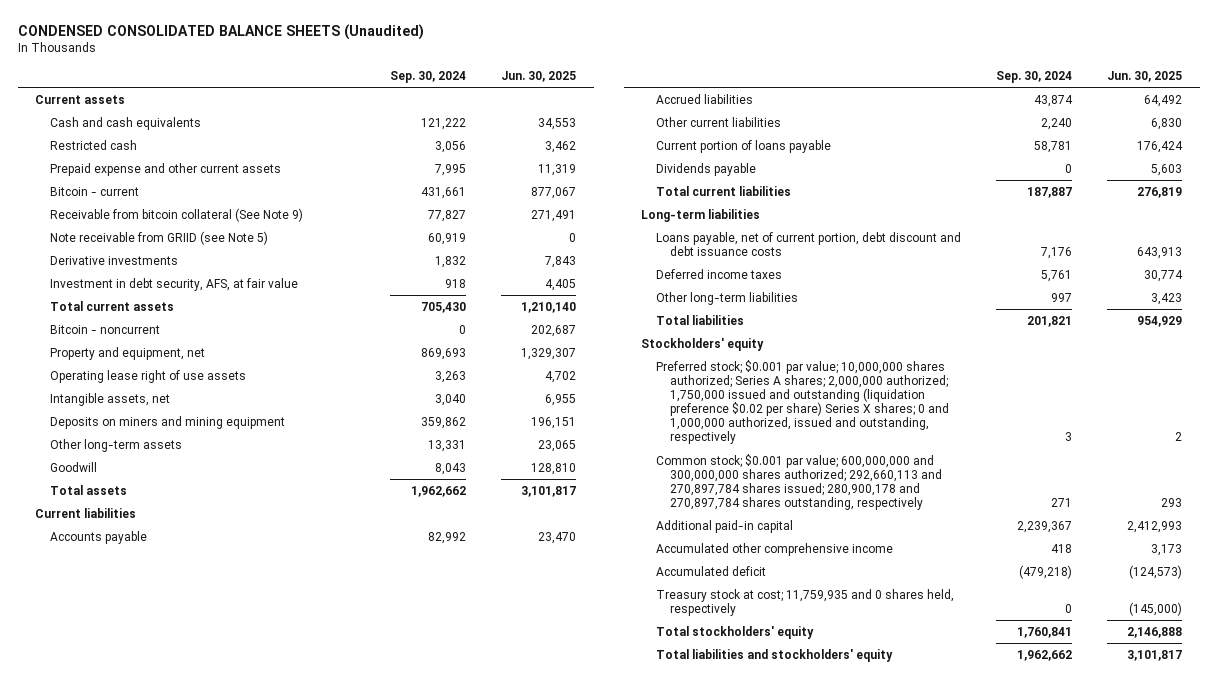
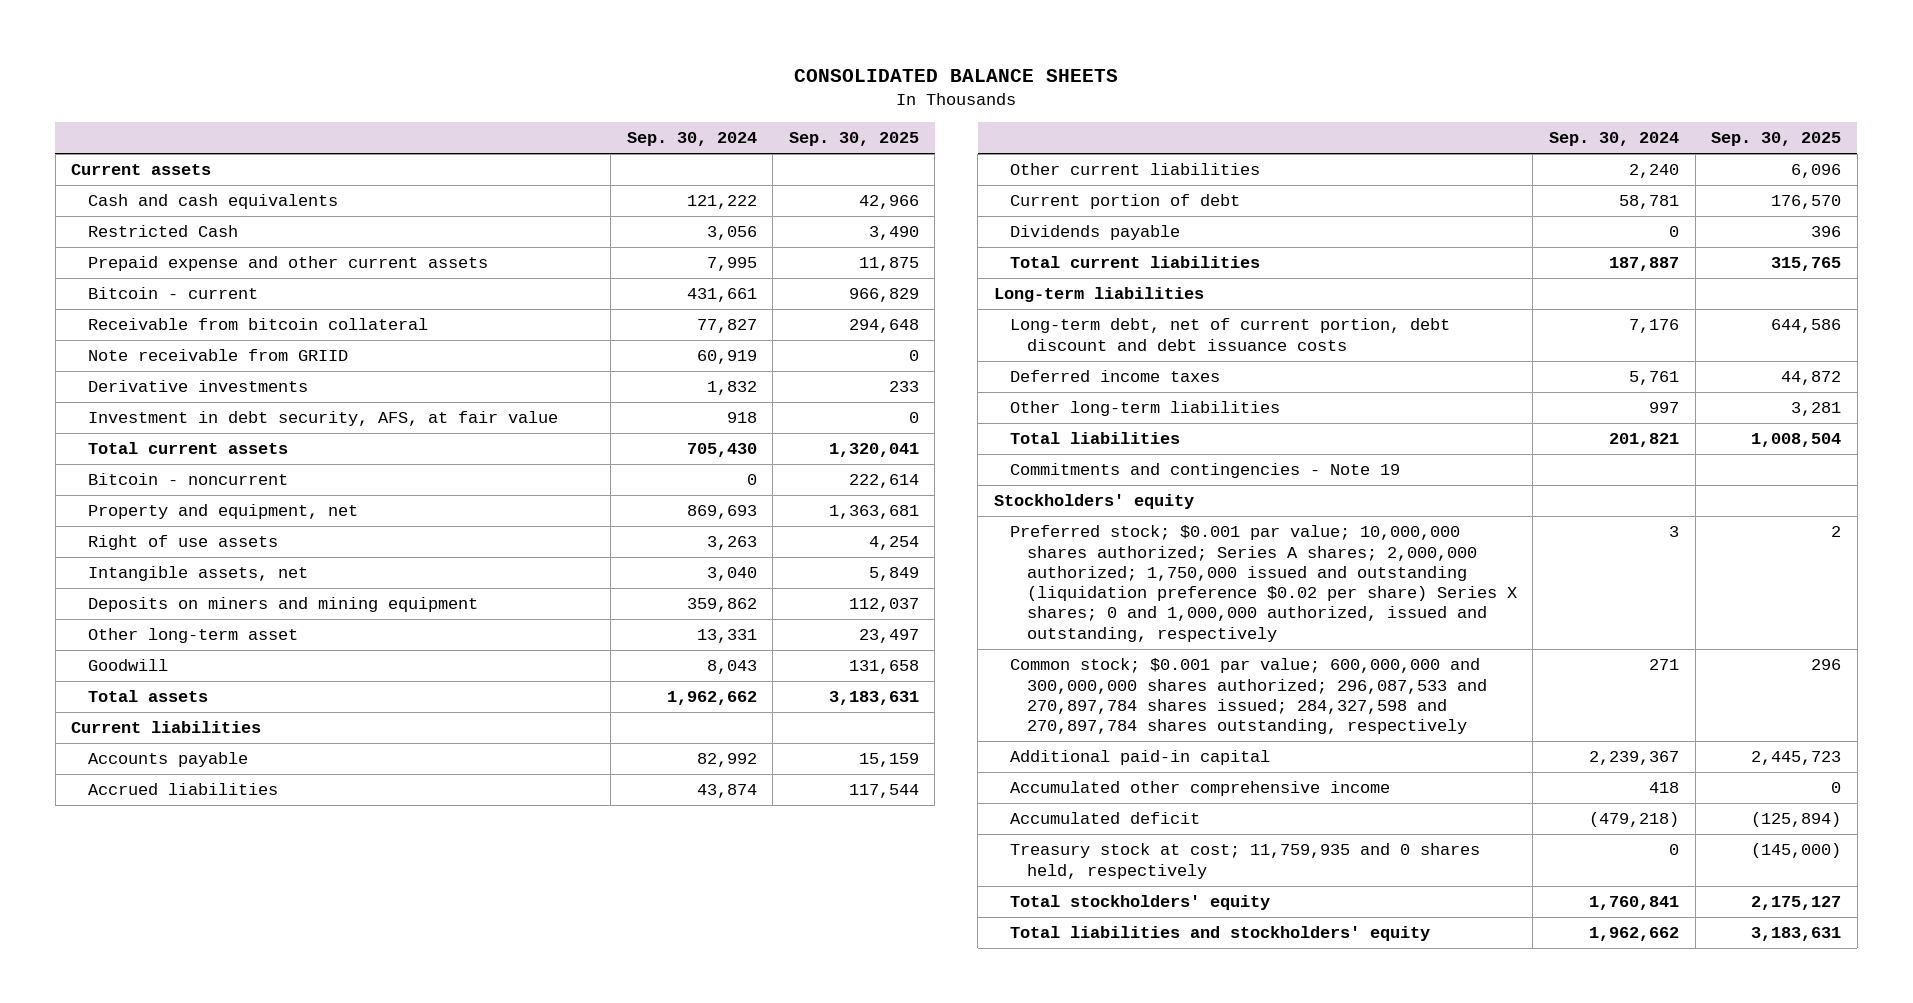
- CONDENSED CONSOLIDATED BALANCE SHEETS (Unaudited)
+ CONSOLIDATED BALANCE SHEETS
- | Sep. 30, 2024 | Jun. 30, 2025
+ | Sep. 30, 2024 | Sep. 30, 2025
- Restricted cash | 3,056 | 3,462
+ Restricted Cash | 3,056 | 3,490
- Receivable from bitcoin collateral (See Note 9) | 77,827 | 271,491
- Note receivable from GRIID (see Note 5) | 60,919 | 0
+ Receivable from bitcoin collateral | 77,827 | 294,648
+ Note receivable from GRIID | 60,919 | 0
- Operating lease right of use assets | 3,263 | 4,702
+ Right of use assets | 3,263 | 4,254
- Other long-term assets | 13,331 | 23,065
+ Other long-term asset | 13,331 | 23,497
- Current portion of loans payable | 58,781 | 176,424
+ Current portion of debt | 58,781 | 176,570
- Loans payable, net of current portion, debt discount and debt issuance costs | 7,176 | 643,913
+ Long-term debt, net of current portion, debt discount and debt issuance costs | 7,176 | 644,586
+ Commitments and contingencies - Note 19
- Common stock; $0.001 par value; 600,000,000 and 300,000,000 shares authorized; 292,660,113 and 270,897,784 shares issued; 280,900,178 and 270,897,784 shares outstanding, respectively | 271 | 293
+ Common stock; $0.001 par value; 600,000,000 and 300,000,000 shares authorized; 296,087,533 and 270,897,784 shares issued; 284,327,598 and 270,897,784 shares outstanding, respectively | 271 | 296

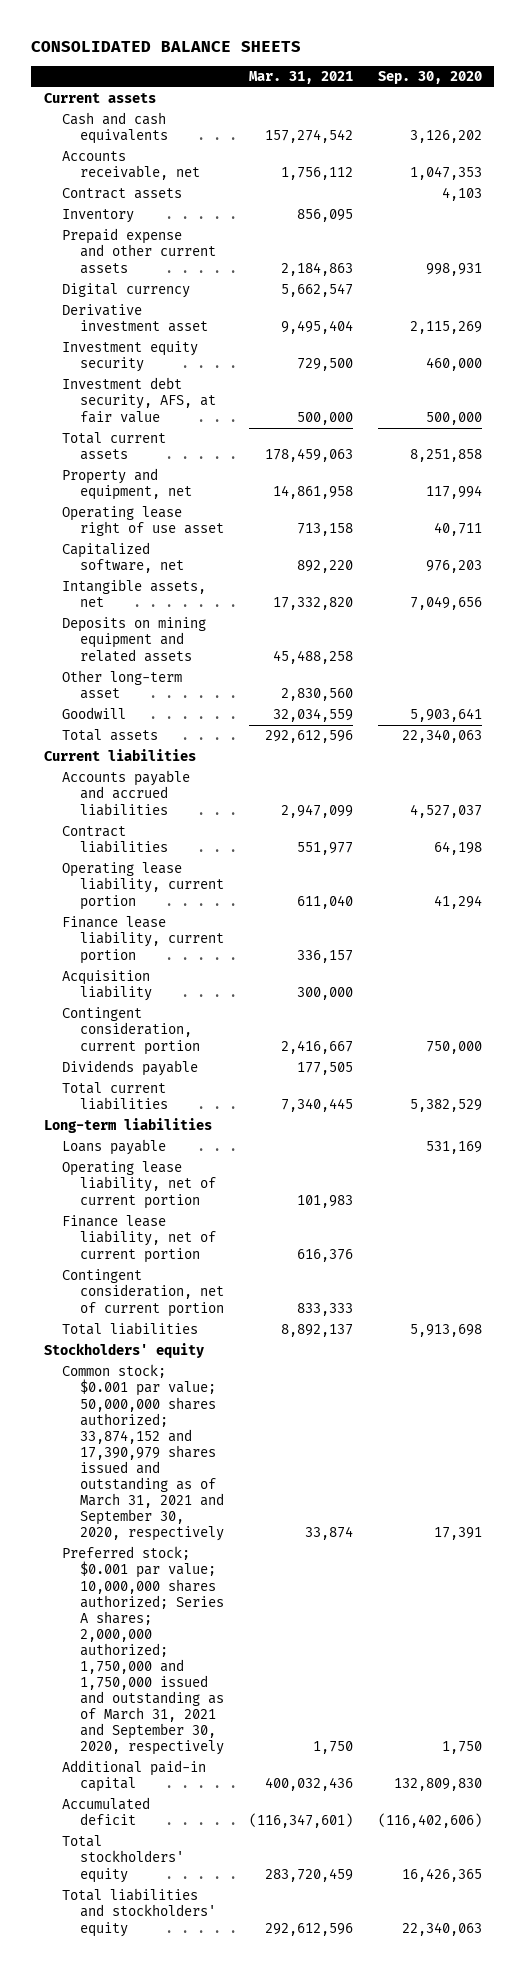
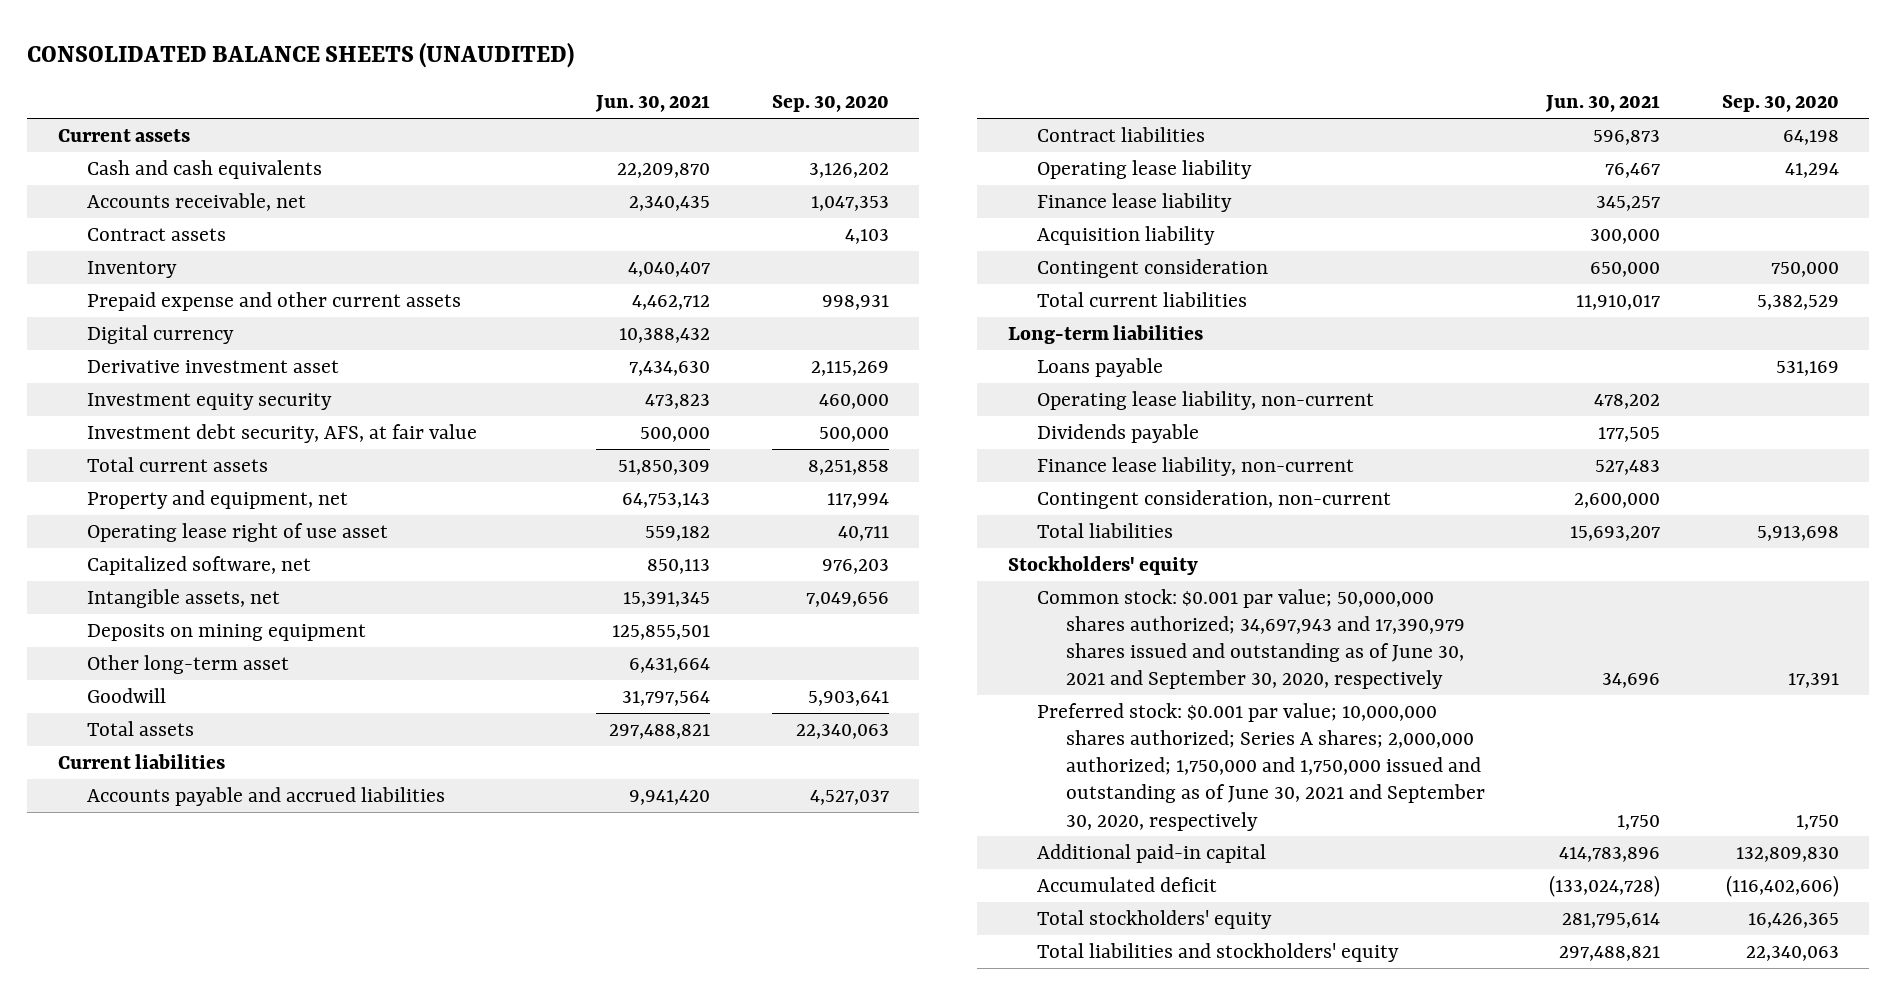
- CONSOLIDATED BALANCE SHEETS
+ CONSOLIDATED BALANCE SHEETS (UNAUDITED)
- | Mar. 31, 2021 | Sep. 30, 2020
+ | Jun. 30, 2021 | Sep. 30, 2020
- Deposits on mining equipment and related assets | 45,488,258 |
+ Deposits on mining equipment | 125,855,501 |
- Operating lease liability, current portion | 611,040 | 41,294
- Finance lease liability, current portion | 336,157 |
+ Operating lease liability | 76,467 | 41,294
+ Finance lease liability | 345,257 |
- Contingent consideration, current portion | 2,416,667 | 750,000
+ Contingent consideration | 650,000 | 750,000
- Operating lease liability, net of current portion | 101,983 |
- Finance lease liability, net of current portion | 616,376 |
- Contingent consideration, net of current portion | 833,333 |
+ Operating lease liability, non-current | 478,202 |
moved down: Dividends payable | 177,505 |
+ Finance lease liability, non-current | 527,483 |
+ Contingent consideration, non-current | 2,600,000 |
- Common stock; $0.001 par value; 50,000,000 shares authorized; 33,874,152 and 17,390,979 shares issued and outstanding as of March 31, 2021 and September 30, 2020, respectively | 33,874 | 17,391
- Preferred stock; $0.001 par value; 10,000,000 shares authorized; Series A shares; 2,000,000 authorized; 1,750,000 and 1,750,000 issued and outstanding as of March 31, 2021 and September 30, 2020, respectively | 1,750 | 1,750
+ Common stock: $0.001 par value; 50,000,000 shares authorized; 34,697,943 and 17,390,979 shares issued and outstanding as of June 30, 2021 and September 30, 2020, respectively | 34,696 | 17,391
+ Preferred stock: $0.001 par value; 10,000,000 shares authorized; Series A shares; 2,000,000 authorized; 1,750,000 and 1,750,000 issued and outstanding as of June 30, 2021 and September 30, 2020, respectively | 1,750 | 1,750

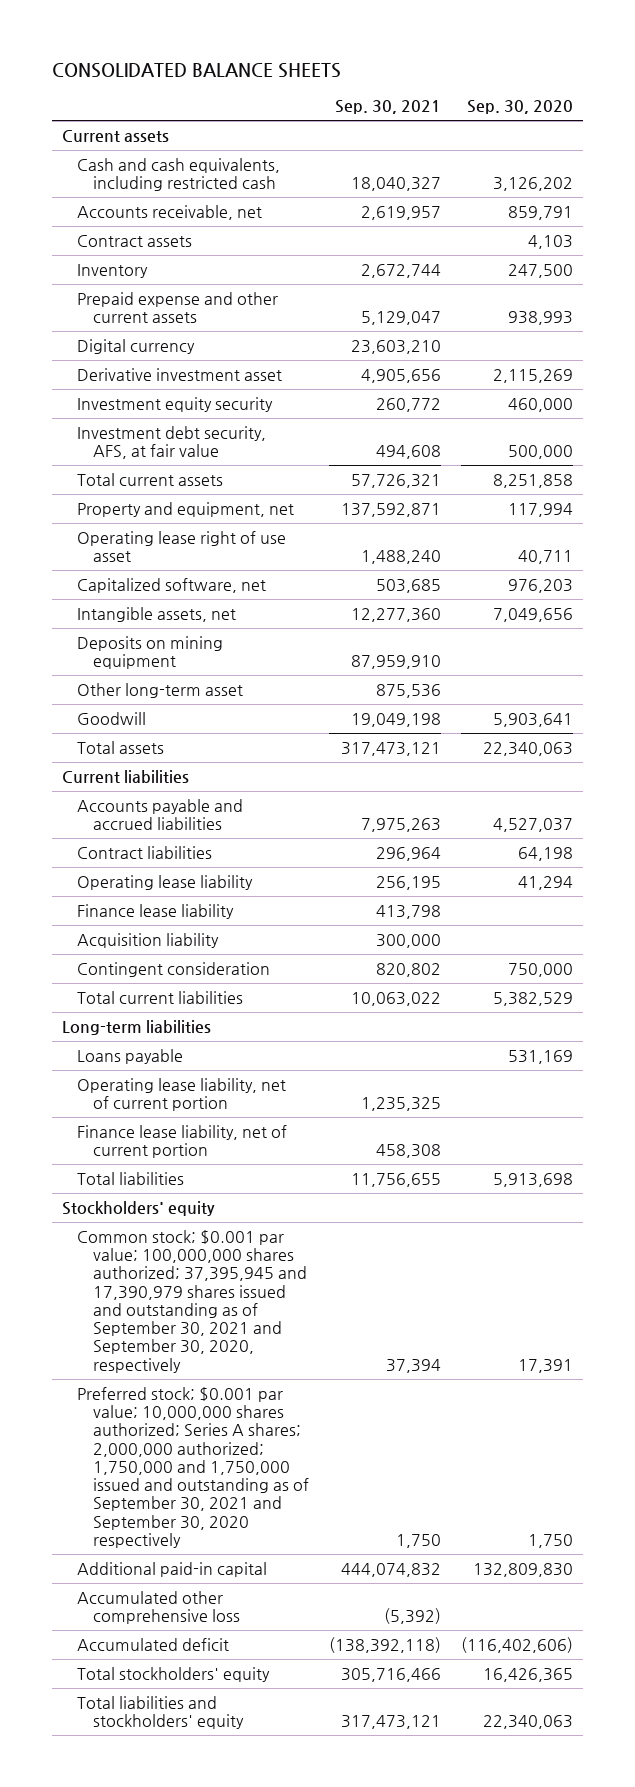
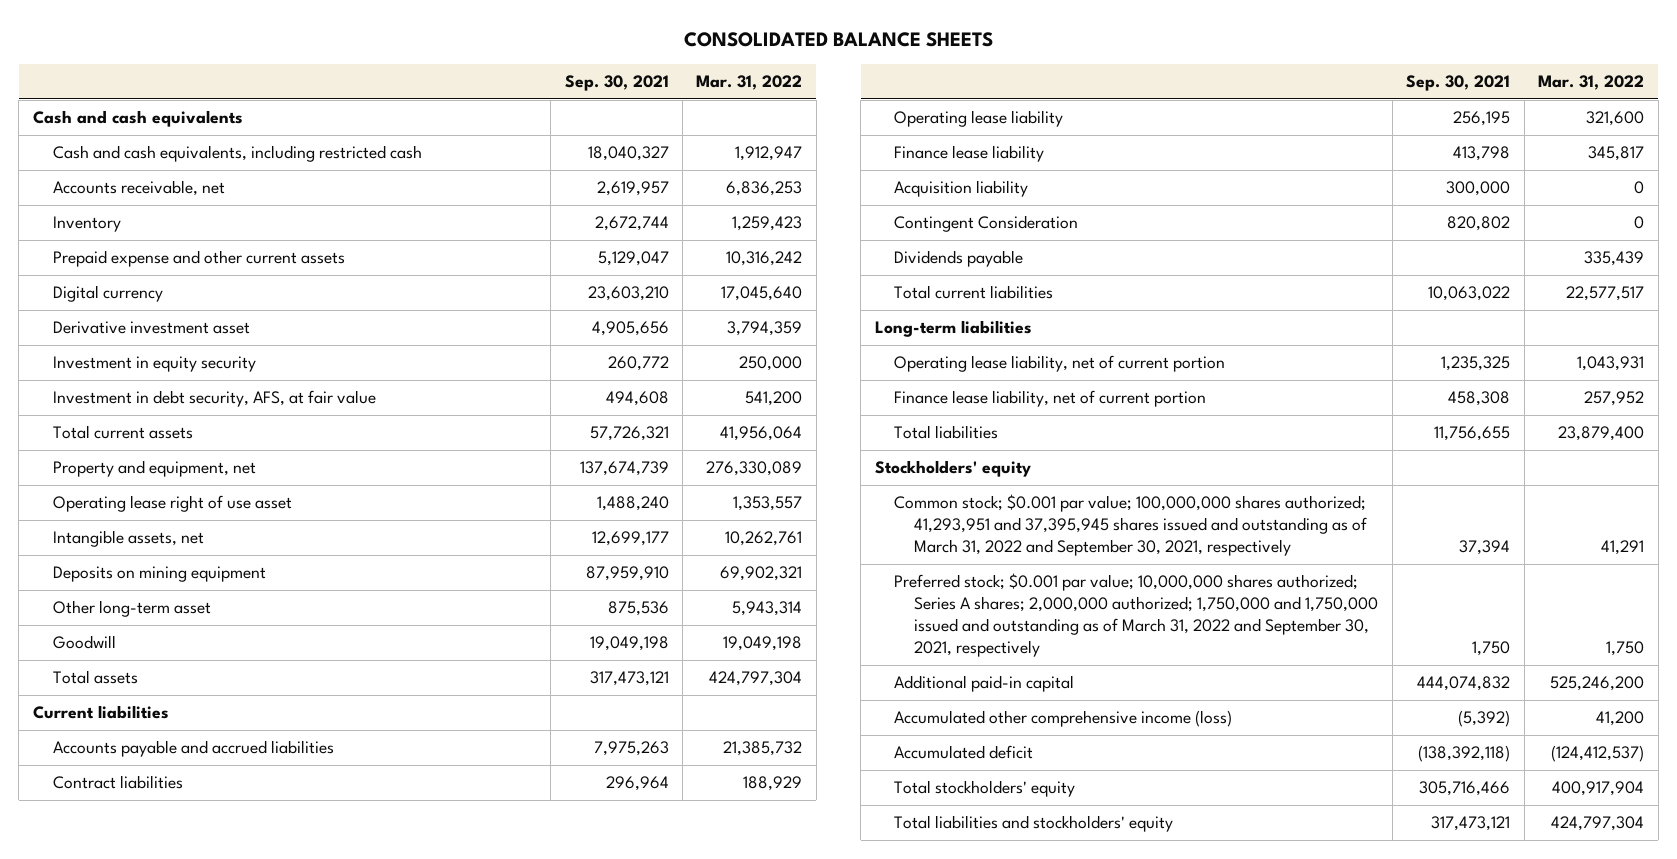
- | Sep. 30, 2021 | Sep. 30, 2020
+ | Sep. 30, 2021 | Mar. 31, 2022
- Current assets
+ Cash and cash equivalents
- Contract assets | | 4,103
- Investment equity security | 260,772 | 460,000
- Investment debt security, AFS, at fair value | 494,608 | 500,000
+ Investment in equity security | 260,772 | 250,000
+ Investment in debt security, AFS, at fair value | 494,608 | 541,200
- Property and equipment, net | 137,592,871 | 117,994
+ Property and equipment, net | 137,674,739 | 276,330,089
- Capitalized software, net | 503,685 | 976,203
- Intangible assets, net | 12,277,360 | 7,049,656
+ Intangible assets, net | 12,699,177 | 10,262,761
- Contingent consideration | 820,802 | 750,000
+ Contingent Consideration | 820,802 | 0
+ Dividends payable | | 335,439
- Loans payable | | 531,169
- Common stock; $0.001 par value; 100,000,000 shares authorized; 37,395,945 and 17,390,979 shares issued and outstanding as of September 30, 2021 and September 30, 2020, respectively | 37,394 | 17,391
- Preferred stock; $0.001 par value; 10,000,000 shares authorized; Series A shares; 2,000,000 authorized; 1,750,000 and 1,750,000 issued and outstanding as of September 30, 2021 and September 30, 2020 respectively | 1,750 | 1,750
+ Common stock; $0.001 par value; 100,000,000 shares authorized; 41,293,951 and 37,395,945 shares issued and outstanding as of March 31, 2022 and September 30, 2021, respectively | 37,394 | 41,291
+ Preferred stock; $0.001 par value; 10,000,000 shares authorized; Series A shares; 2,000,000 authorized; 1,750,000 and 1,750,000 issued and outstanding as of March 31, 2022 and September 30, 2021, respectively | 1,750 | 1,750
- Accumulated other comprehensive loss | (5,392) |
+ Accumulated other comprehensive income (loss) | (5,392) | 41,200

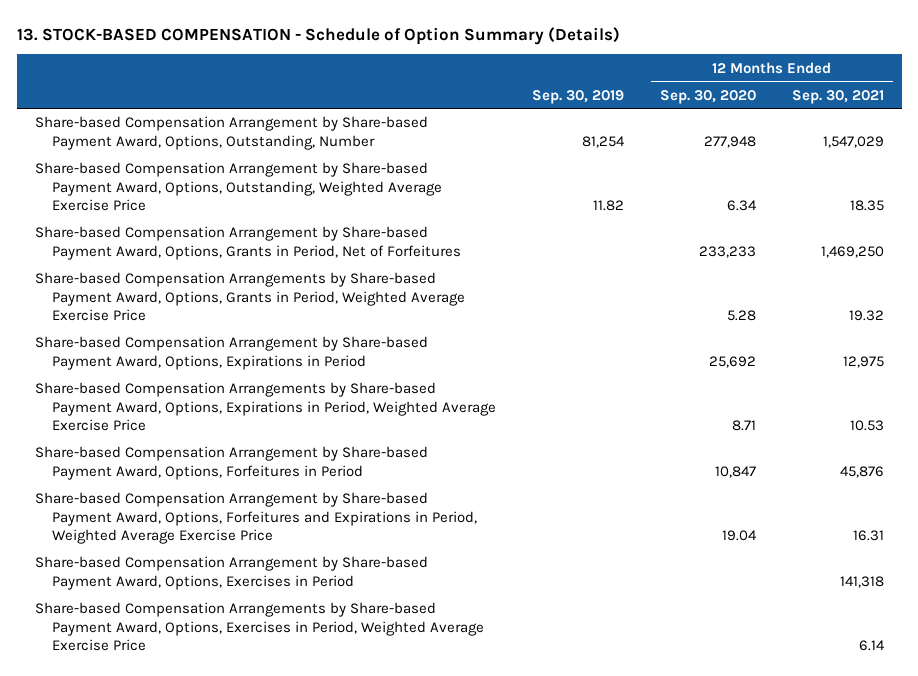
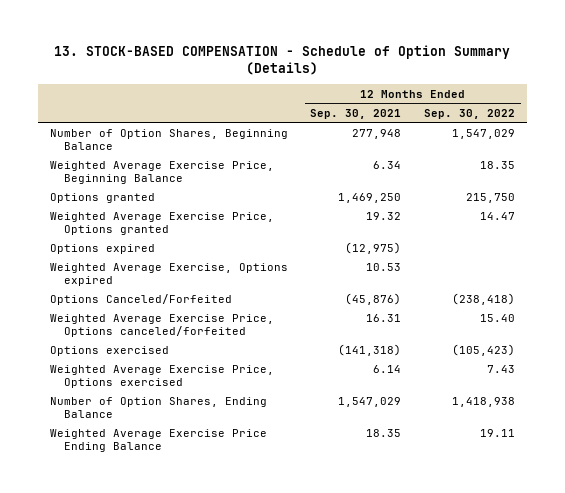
- | Sep. 30, 2019 | 12 Months Ended Sep. 30, 2020 | 12 Months Ended Sep. 30, 2021
+ | 12 Months Ended Sep. 30, 2021 | 12 Months Ended Sep. 30, 2022
- Share-based Compensation Arrangement by Share-based Payment Award, Options, Outstanding, Number | 81,254 | 277,948 | 1,547,029
- Share-based Compensation Arrangement by Share-based Payment Award, Options, Outstanding, Weighted Average Exercise Price | 11.82 | 6.34 | 18.35
- Share-based Compensation Arrangement by Share-based Payment Award, Options, Grants in Period, Net of Forfeitures | | 233,233 | 1,469,250
- Share-based Compensation Arrangements by Share-based Payment Award, Options, Grants in Period, Weighted Average Exercise Price | | 5.28 | 19.32
- Share-based Compensation Arrangement by Share-based Payment Award, Options, Expirations in Period | | 25,692 | 12,975
- Share-based Compensation Arrangements by Share-based Payment Award, Options, Expirations in Period, Weighted Average Exercise Price | | 8.71 | 10.53
- Share-based Compensation Arrangement by Share-based Payment Award, Options, Forfeitures in Period | | 10,847 | 45,876
- Share-based Compensation Arrangement by Share-based Payment Award, Options, Forfeitures and Expirations in Period, Weighted Average Exercise Price | | 19.04 | 16.31
- Share-based Compensation Arrangement by Share-based Payment Award, Options, Exercises in Period | | | 141,318
- Share-based Compensation Arrangements by Share-based Payment Award, Options, Exercises in Period, Weighted Average Exercise Price | | | 6.14
+ Number of Option Shares, Beginning Balance | 277,948 | 1,547,029
+ Weighted Average Exercise Price, Beginning Balance | 6.34 | 18.35
+ Options granted | 1,469,250 | 215,750
+ Weighted Average Exercise Price, Options granted | 19.32 | 14.47
+ Options expired | (12,975) |
+ Weighted Average Exercise, Options expired | 10.53 |
+ Options Canceled/Forfeited | (45,876) | (238,418)
+ Weighted Average Exercise Price, Options canceled/forfeited | 16.31 | 15.40
+ Options exercised | (141,318) | (105,423)
+ Weighted Average Exercise Price, Options exercised | 6.14 | 7.43
+ Number of Option Shares, Ending Balance | 1,547,029 | 1,418,938
+ Weighted Average Exercise Price Ending Balance | 18.35 | 19.11

